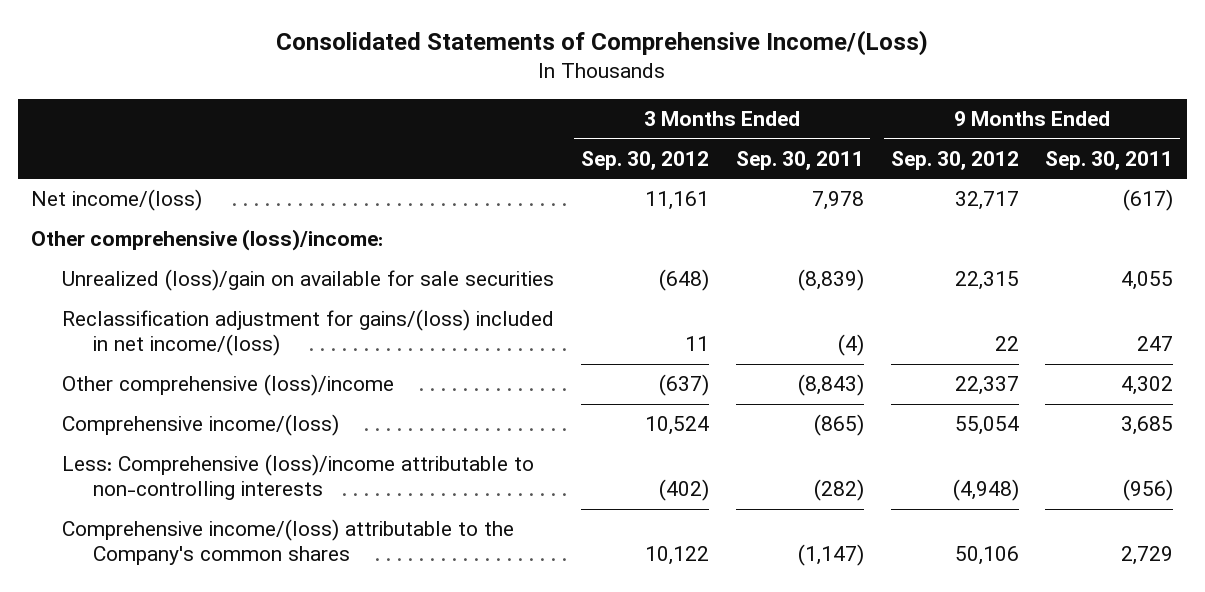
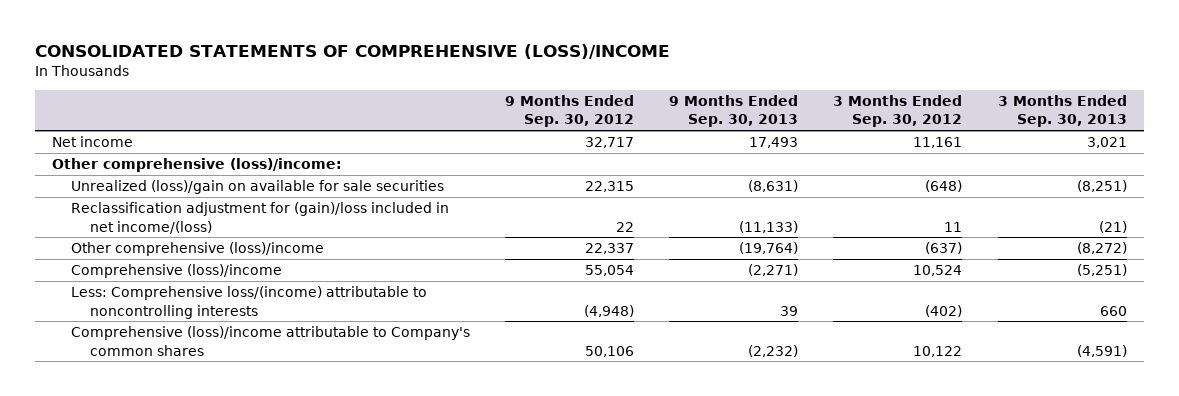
- Consolidated Statements of Comprehensive Income/(Loss)
+ CONSOLIDATED STATEMENTS OF COMPREHENSIVE (LOSS)/INCOME
- | 3 Months Ended Sep. 30, 2012 | 3 Months Ended Sep. 30, 2011 | 9 Months Ended Sep. 30, 2012 | 9 Months Ended Sep. 30, 2011
+ | 9 Months Ended Sep. 30, 2012 | 9 Months Ended Sep. 30, 2013 | 3 Months Ended Sep. 30, 2012 | 3 Months Ended Sep. 30, 2013
- Net income/(loss) | 11,161 | 7,978 | 32,717 | (617)
+ Net income | 32,717 | 17,493 | 11,161 | 3,021
- Reclassification adjustment for gains/(loss) included in net income/(loss) | 11 | (4) | 22 | 247
+ Reclassification adjustment for (gain)/loss included in net income/(loss) | 22 | (11,133) | 11 | (21)
- Comprehensive income/(loss) | 10,524 | (865) | 55,054 | 3,685
- Less: Comprehensive (loss)/income attributable to non-controlling interests | (402) | (282) | (4,948) | (956)
- Comprehensive income/(loss) attributable to the Company's common shares | 10,122 | (1,147) | 50,106 | 2,729
+ Comprehensive (loss)/income | 55,054 | (2,271) | 10,524 | (5,251)
+ Less: Comprehensive loss/(income) attributable to noncontrolling interests | (4,948) | 39 | (402) | 660
+ Comprehensive (loss)/income attributable to Company's common shares | 50,106 | (2,232) | 10,122 | (4,591)

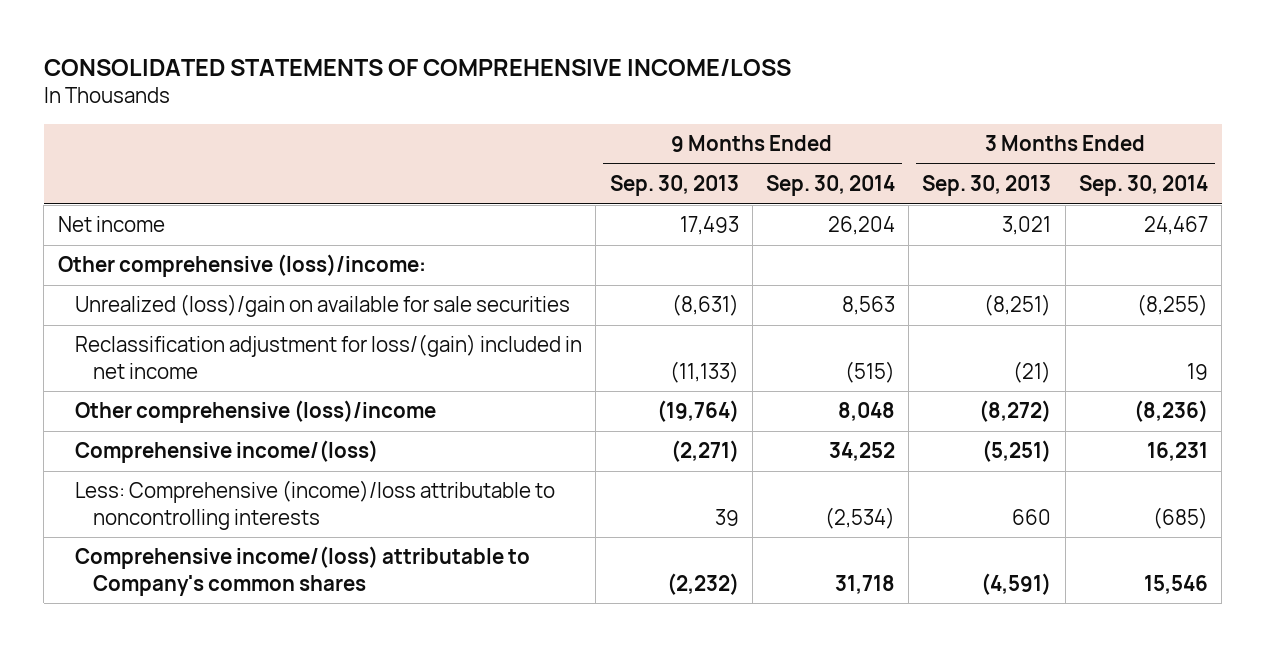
- CONSOLIDATED STATEMENTS OF COMPREHENSIVE (LOSS)/INCOME
+ CONSOLIDATED STATEMENTS OF COMPREHENSIVE INCOME/LOSS
- | 9 Months Ended Sep. 30, 2012 | 9 Months Ended Sep. 30, 2013 | 3 Months Ended Sep. 30, 2012 | 3 Months Ended Sep. 30, 2013
+ | 9 Months Ended Sep. 30, 2013 | 9 Months Ended Sep. 30, 2014 | 3 Months Ended Sep. 30, 2013 | 3 Months Ended Sep. 30, 2014
- Reclassification adjustment for (gain)/loss included in net income/(loss) | 22 | (11,133) | 11 | (21)
+ Reclassification adjustment for loss/(gain) included in net income | (11,133) | (515) | (21) | 19
- Comprehensive (loss)/income | 55,054 | (2,271) | 10,524 | (5,251)
- Less: Comprehensive loss/(income) attributable to noncontrolling interests | (4,948) | 39 | (402) | 660
- Comprehensive (loss)/income attributable to Company's common shares | 50,106 | (2,232) | 10,122 | (4,591)
+ Comprehensive income/(loss) | (2,271) | 34,252 | (5,251) | 16,231
+ Less: Comprehensive (income)/loss attributable to noncontrolling interests | 39 | (2,534) | 660 | (685)
+ Comprehensive income/(loss) attributable to Company's common shares | (2,232) | 31,718 | (4,591) | 15,546

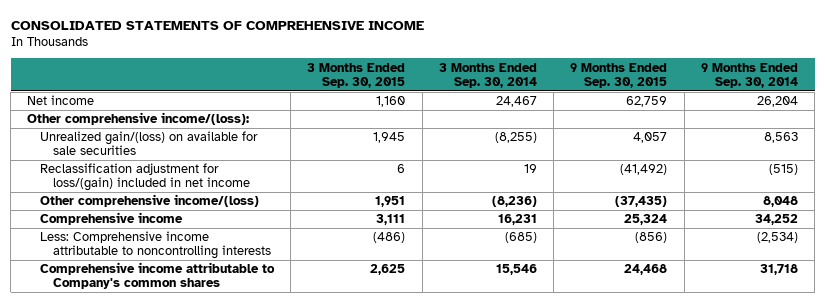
- CONSOLIDATED STATEMENTS OF COMPREHENSIVE INCOME/LOSS
+ CONSOLIDATED STATEMENTS OF COMPREHENSIVE INCOME
- | 9 Months Ended Sep. 30, 2013 | 9 Months Ended Sep. 30, 2014 | 3 Months Ended Sep. 30, 2013 | 3 Months Ended Sep. 30, 2014
+ | 3 Months Ended Sep. 30, 2015 | 3 Months Ended Sep. 30, 2014 | 9 Months Ended Sep. 30, 2015 | 9 Months Ended Sep. 30, 2014
- Other comprehensive (loss)/income:
- Unrealized (loss)/gain on available for sale securities | (8,631) | 8,563 | (8,251) | (8,255)
+ Other comprehensive income/(loss):
+ Unrealized gain/(loss) on available for sale securities | 1,945 | (8,255) | 4,057 | 8,563
- Other comprehensive (loss)/income | (19,764) | 8,048 | (8,272) | (8,236)
- Comprehensive income/(loss) | (2,271) | 34,252 | (5,251) | 16,231
- Less: Comprehensive (income)/loss attributable to noncontrolling interests | 39 | (2,534) | 660 | (685)
- Comprehensive income/(loss) attributable to Company's common shares | (2,232) | 31,718 | (4,591) | 15,546
+ Other comprehensive income/(loss) | 1,951 | (8,236) | (37,435) | 8,048
+ Comprehensive income | 3,111 | 16,231 | 25,324 | 34,252
+ Less: Comprehensive income attributable to noncontrolling interests | (486) | (685) | (856) | (2,534)
+ Comprehensive income attributable to Company's common shares | 2,625 | 15,546 | 24,468 | 31,718

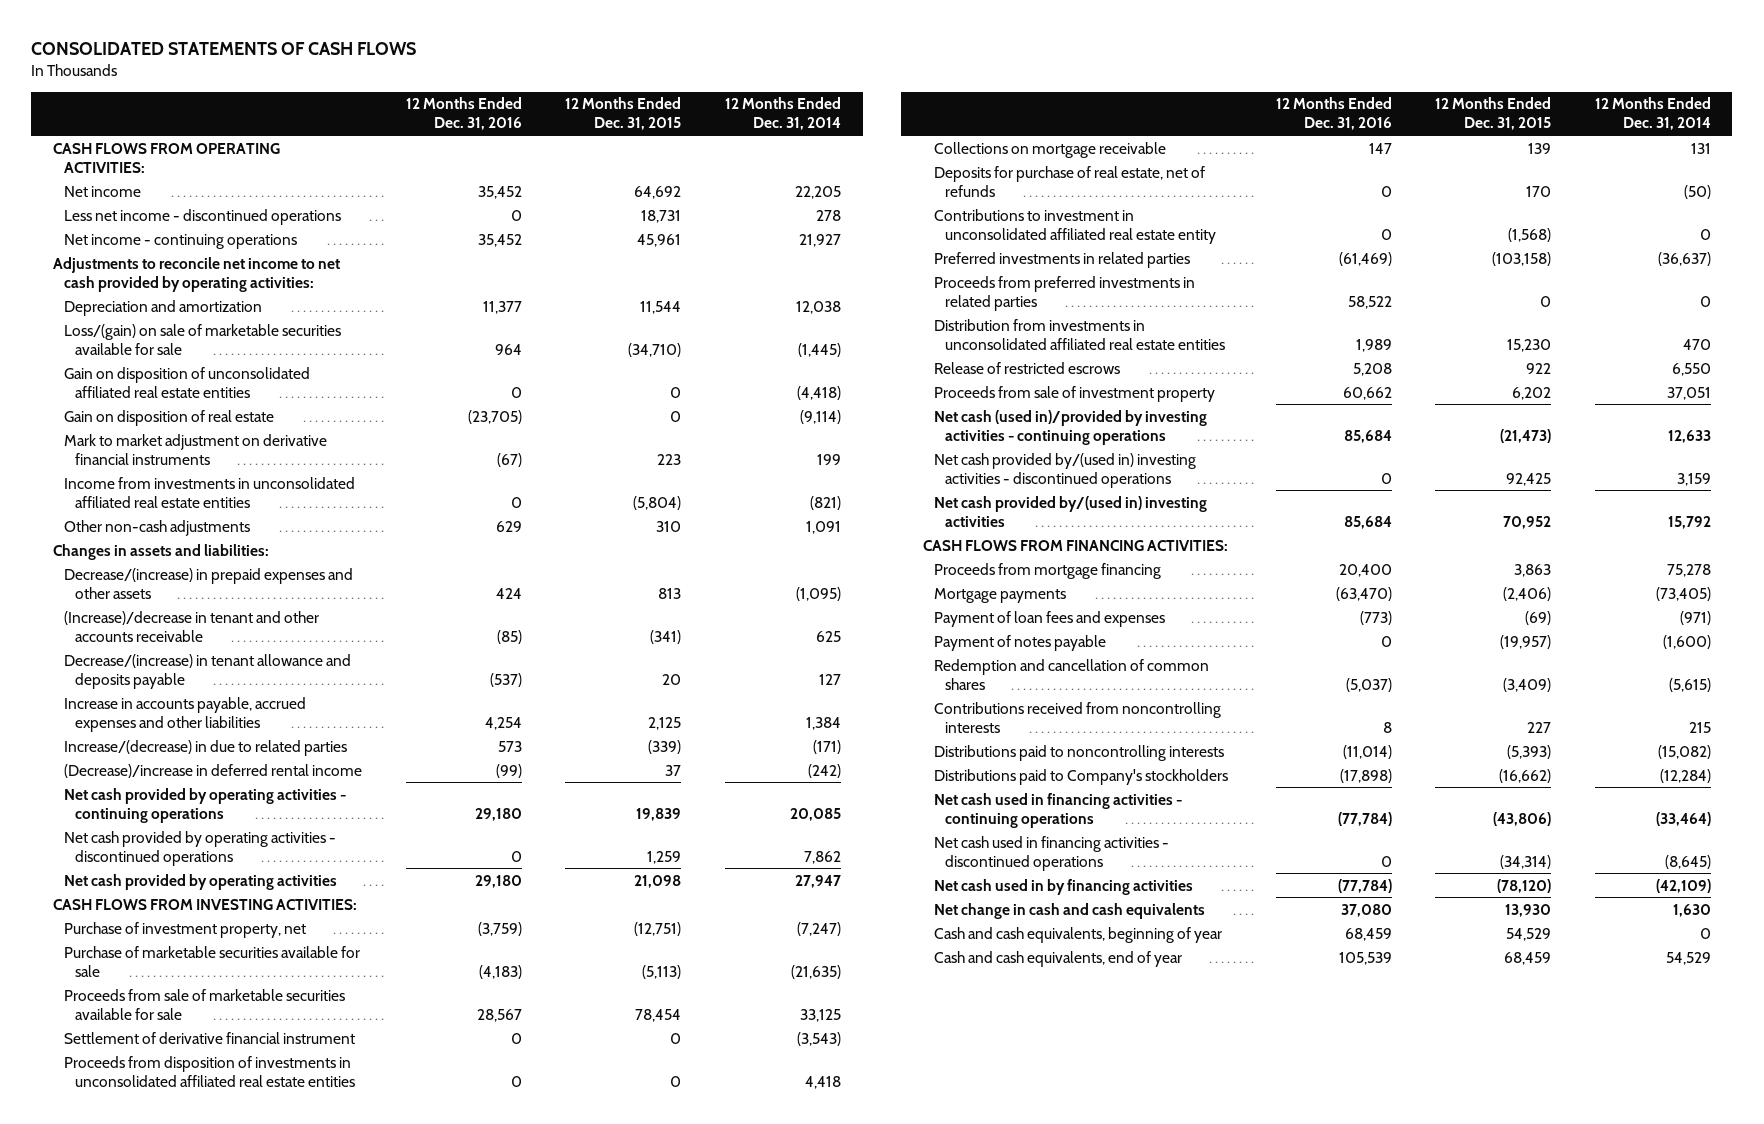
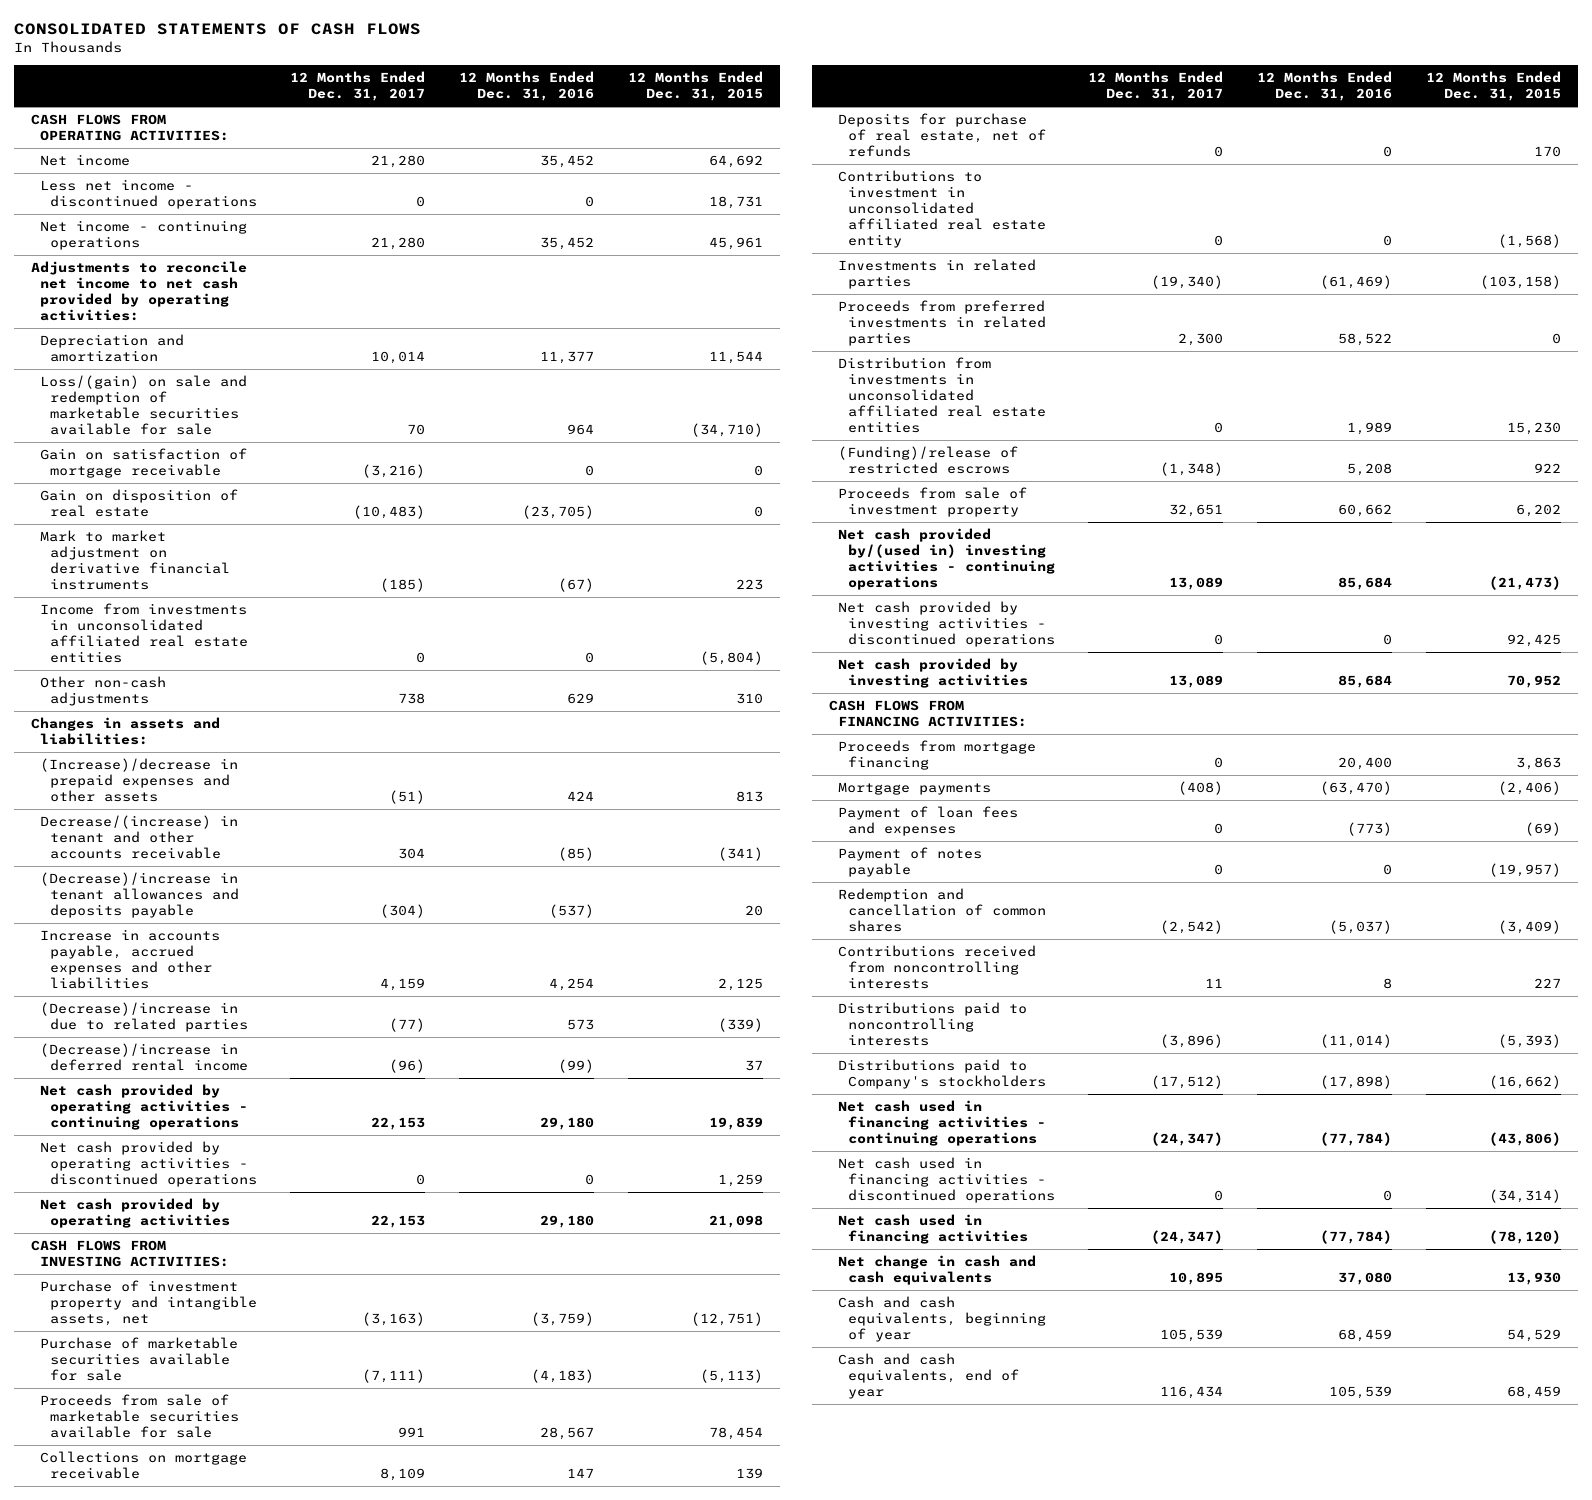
- | 12 Months Ended Dec. 31, 2016 | 12 Months Ended Dec. 31, 2015 | 12 Months Ended Dec. 31, 2014
+ | 12 Months Ended Dec. 31, 2017 | 12 Months Ended Dec. 31, 2016 | 12 Months Ended Dec. 31, 2015
- Loss/(gain) on sale of marketable securities available for sale | 964 | (34,710) | (1,445)
- Gain on disposition of unconsolidated affiliated real estate entities | 0 | 0 | (4,418)
+ Loss/(gain) on sale and redemption of marketable securities available for sale | 70 | 964 | (34,710)
+ Gain on satisfaction of mortgage receivable | (3,216) | 0 | 0
- Decrease/(increase) in prepaid expenses and other assets | 424 | 813 | (1,095)
- (Increase)/decrease in tenant and other accounts receivable | (85) | (341) | 625
- Decrease/(increase) in tenant allowance and deposits payable | (537) | 20 | 127
+ (Increase)/decrease in prepaid expenses and other assets | (51) | 424 | 813
+ Decrease/(increase) in tenant and other accounts receivable | 304 | (85) | (341)
+ (Decrease)/increase in tenant allowances and deposits payable | (304) | (537) | 20
- Increase/(decrease) in due to related parties | 573 | (339) | (171)
+ (Decrease)/increase in due to related parties | (77) | 573 | (339)
- Purchase of investment property, net | (3,759) | (12,751) | (7,247)
+ Purchase of investment property and intangible assets, net | (3,163) | (3,759) | (12,751)
- Settlement of derivative financial instrument | 0 | 0 | (3,543)
- Proceeds from disposition of investments in unconsolidated affiliated real estate entities | 0 | 0 | 4,418
- Preferred investments in related parties | (61,469) | (103,158) | (36,637)
+ Investments in related parties | (19,340) | (61,469) | (103,158)
- Release of restricted escrows | 5,208 | 922 | 6,550
+ (Funding)/release of restricted escrows | (1,348) | 5,208 | 922
- Net cash (used in)/provided by investing activities - continuing operations | 85,684 | (21,473) | 12,633
- Net cash provided by/(used in) investing activities - discontinued operations | 0 | 92,425 | 3,159
- Net cash provided by/(used in) investing activities | 85,684 | 70,952 | 15,792
+ Net cash provided by/(used in) investing activities - continuing operations | 13,089 | 85,684 | (21,473)
+ Net cash provided by investing activities - discontinued operations | 0 | 0 | 92,425
+ Net cash provided by investing activities | 13,089 | 85,684 | 70,952
- Net cash used in by financing activities | (77,784) | (78,120) | (42,109)
+ Net cash used in financing activities | (24,347) | (77,784) | (78,120)

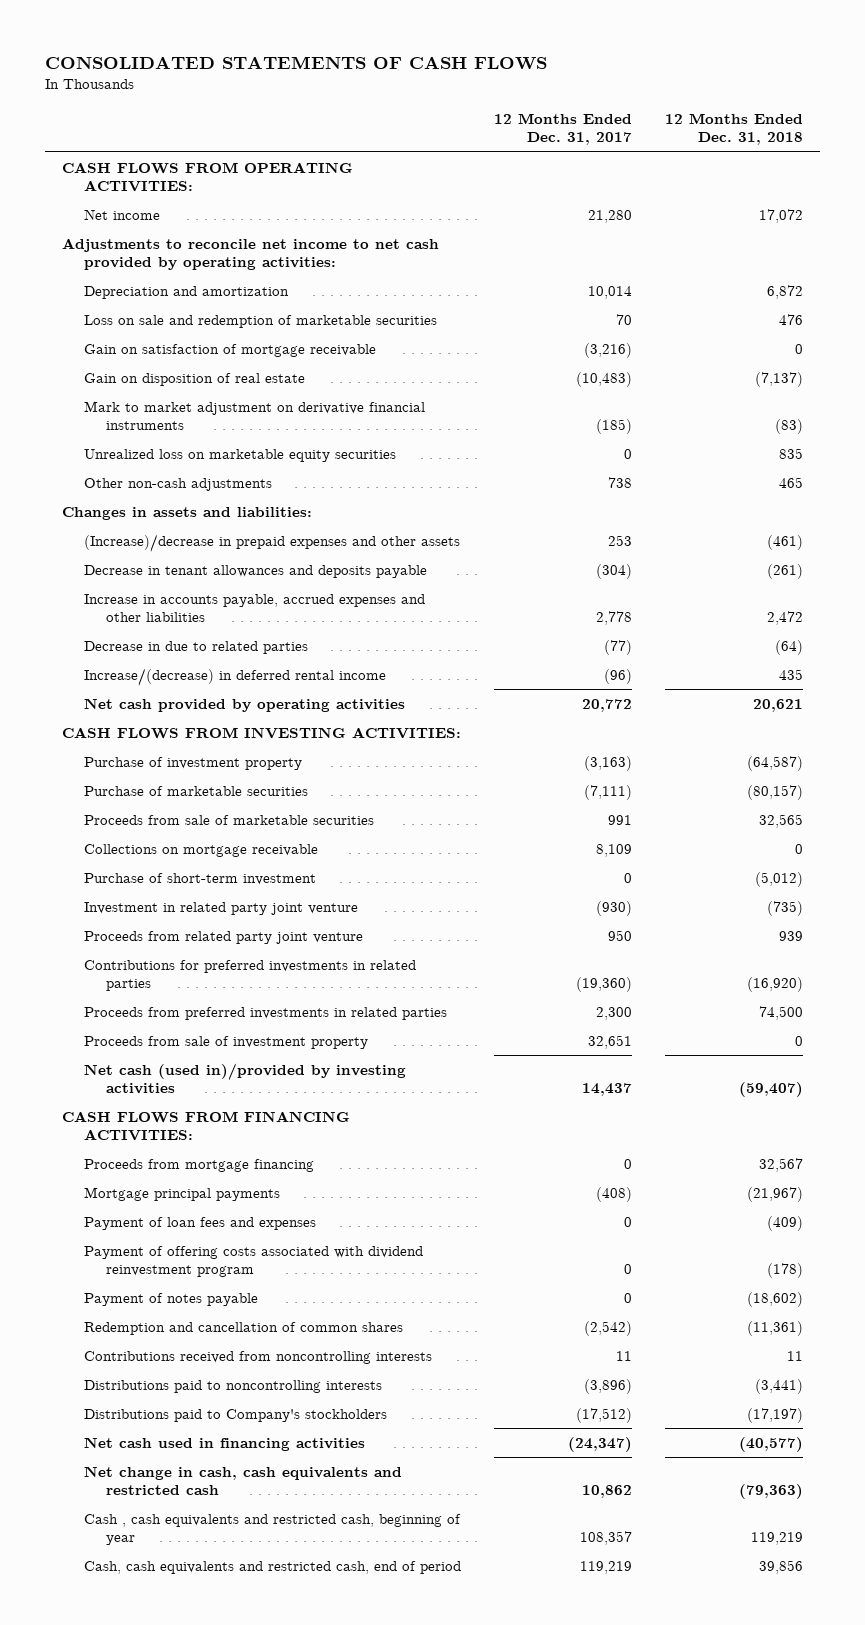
- | 12 Months Ended Dec. 31, 2017 | 12 Months Ended Dec. 31, 2016 | 12 Months Ended Dec. 31, 2015
+ | 12 Months Ended Dec. 31, 2017 | 12 Months Ended Dec. 31, 2018
- Less net income - discontinued operations | 0 | 0 | 18,731
- Net income - continuing operations | 21,280 | 35,452 | 45,961
- Loss/(gain) on sale and redemption of marketable securities available for sale | 70 | 964 | (34,710)
+ Loss on sale and redemption of marketable securities | 70 | 476
- Income from investments in unconsolidated affiliated real estate entities | 0 | 0 | (5,804)
+ Unrealized loss on marketable equity securities | 0 | 835
- (Increase)/decrease in prepaid expenses and other assets | (51) | 424 | 813
- Decrease/(increase) in tenant and other accounts receivable | 304 | (85) | (341)
- (Decrease)/increase in tenant allowances and deposits payable | (304) | (537) | 20
- Increase in accounts payable, accrued expenses and other liabilities | 4,159 | 4,254 | 2,125
- (Decrease)/increase in due to related parties | (77) | 573 | (339)
- (Decrease)/increase in deferred rental income | (96) | (99) | 37
- Net cash provided by operating activities - continuing operations | 22,153 | 29,180 | 19,839
- Net cash provided by operating activities - discontinued operations | 0 | 0 | 1,259
- Net cash provided by operating activities | 22,153 | 29,180 | 21,098
+ (Increase)/decrease in prepaid expenses and other assets | 253 | (461)
+ Decrease in tenant allowances and deposits payable | (304) | (261)
+ Increase in accounts payable, accrued expenses and other liabilities | 2,778 | 2,472
+ Decrease in due to related parties | (77) | (64)
+ Increase/(decrease) in deferred rental income | (96) | 435
+ Net cash provided by operating activities | 20,772 | 20,621
- Purchase of investment property and intangible assets, net | (3,163) | (3,759) | (12,751)
- Purchase of marketable securities available for sale | (7,111) | (4,183) | (5,113)
- Proceeds from sale of marketable securities available for sale | 991 | 28,567 | 78,454
+ Purchase of investment property | (3,163) | (64,587)
+ Purchase of marketable securities | (7,111) | (80,157)
+ Proceeds from sale of marketable securities | 991 | 32,565
- Deposits for purchase of real estate, net of refunds | 0 | 0 | 170
- Contributions to investment in unconsolidated affiliated real estate entity | 0 | 0 | (1,568)
- Investments in related parties | (19,340) | (61,469) | (103,158)
+ Purchase of short-term investment | 0 | (5,012)
+ Investment in related party joint venture | (930) | (735)
+ Proceeds from related party joint venture | 950 | 939
+ Contributions for preferred investments in related parties | (19,360) | (16,920)
- Distribution from investments in unconsolidated affiliated real estate entities | 0 | 1,989 | 15,230
- (Funding)/release of restricted escrows | (1,348) | 5,208 | 922
- Net cash provided by/(used in) investing activities - continuing operations | 13,089 | 85,684 | (21,473)
- Net cash provided by investing activities - discontinued operations | 0 | 0 | 92,425
- Net cash provided by investing activities | 13,089 | 85,684 | 70,952
+ Net cash (used in)/provided by investing activities | 14,437 | (59,407)
- Mortgage payments | (408) | (63,470) | (2,406)
+ Mortgage principal payments | (408) | (21,967)
+ Payment of offering costs associated with dividend reinvestment program | 0 | (178)
- Net cash used in financing activities - continuing operations | (24,347) | (77,784) | (43,806)
- Net cash used in financing activities - discontinued operations | 0 | 0 | (34,314)
- Net change in cash and cash equivalents | 10,895 | 37,080 | 13,930
- Cash and cash equivalents, beginning of year | 105,539 | 68,459 | 54,529
- Cash and cash equivalents, end of year | 116,434 | 105,539 | 68,459
+ Net change in cash, cash equivalents and restricted cash | 10,862 | (79,363)
+ Cash , cash equivalents and restricted cash, beginning of year | 108,357 | 119,219
+ Cash, cash equivalents and restricted cash, end of period | 119,219 | 39,856

